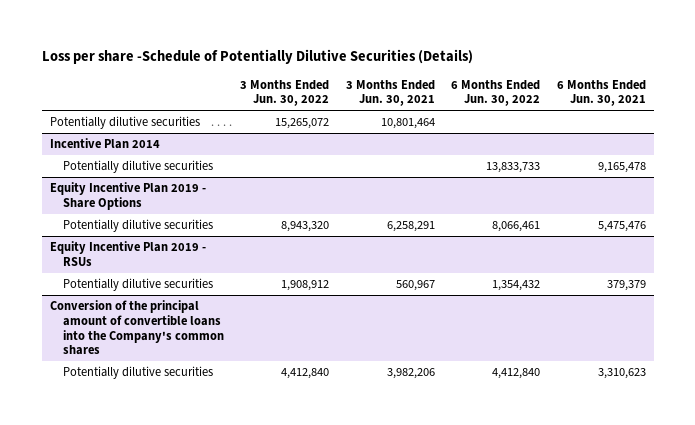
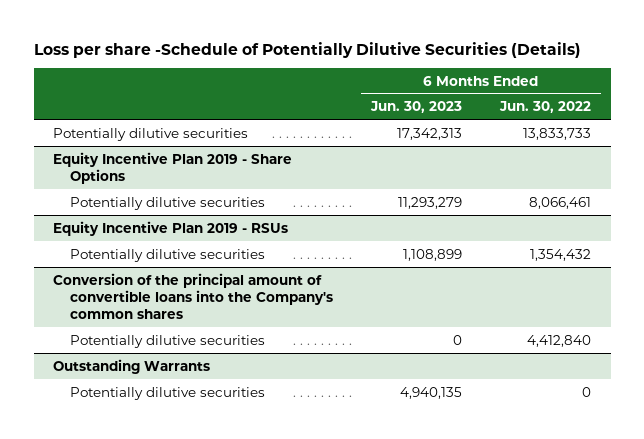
- | 3 Months Ended Jun. 30, 2022 | 3 Months Ended Jun. 30, 2021 | 6 Months Ended Jun. 30, 2022 | 6 Months Ended Jun. 30, 2021
+ | 6 Months Ended Jun. 30, 2023 | 6 Months Ended Jun. 30, 2022
- Potentially dilutive securities | 15,265,072 | 10,801,464 | |
- Incentive Plan 2014
+ Outstanding Warrants
+ Potentially dilutive securities | 4,940,135 | 0

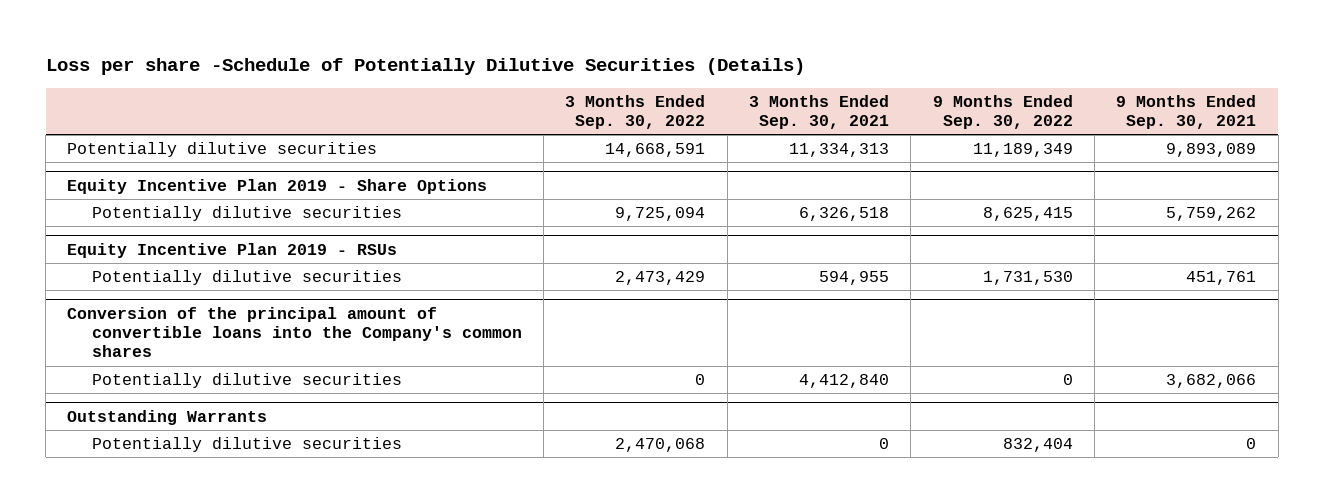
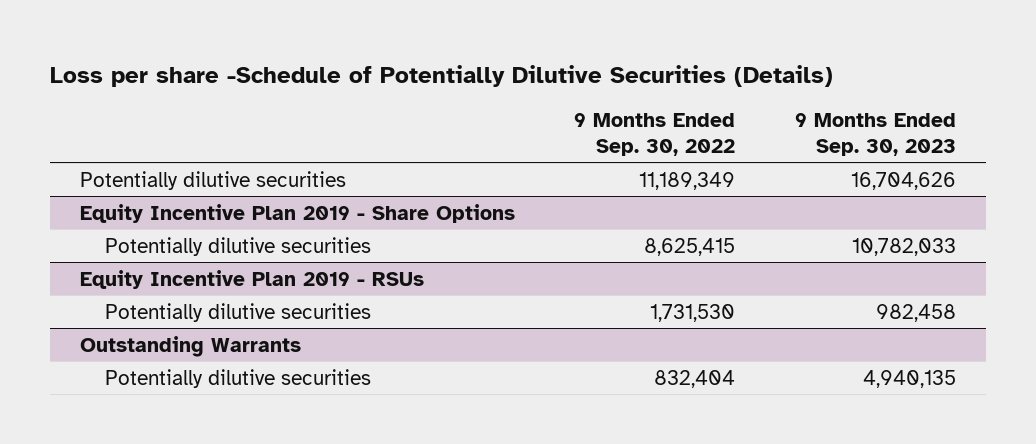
- | 3 Months Ended Sep. 30, 2022 | 3 Months Ended Sep. 30, 2021 | 9 Months Ended Sep. 30, 2022 | 9 Months Ended Sep. 30, 2021
+ | 9 Months Ended Sep. 30, 2022 | 9 Months Ended Sep. 30, 2023
- Conversion of the principal amount of convertible loans into the Company's common shares
- Potentially dilutive securities | 0 | 4,412,840 | 0 | 3,682,066

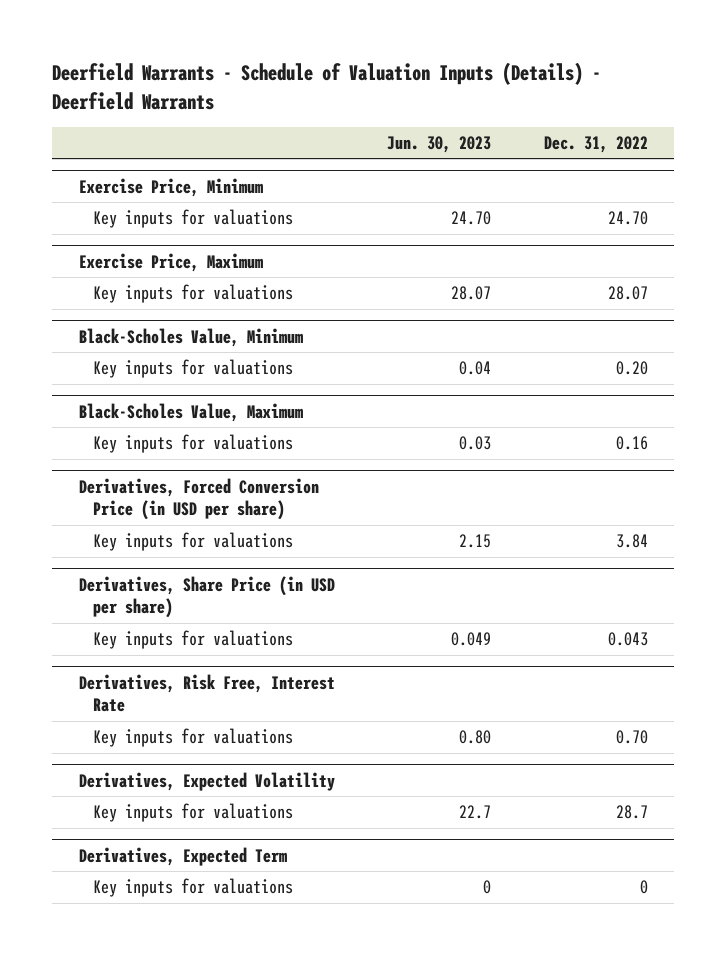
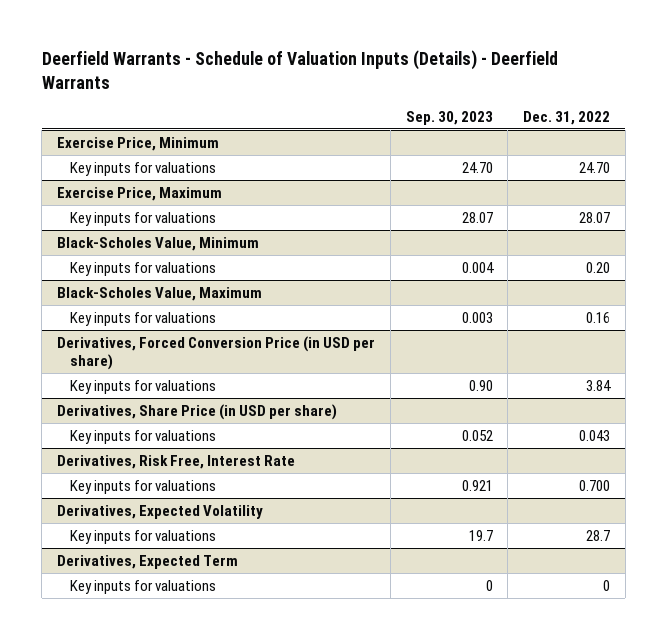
- | Jun. 30, 2023 | Dec. 31, 2022
+ | Sep. 30, 2023 | Dec. 31, 2022
@ Derivatives, Risk Free, Interest Rate
- Key inputs for valuations | 0.80 | 0.70
+ Key inputs for valuations | 0.921 | 0.700

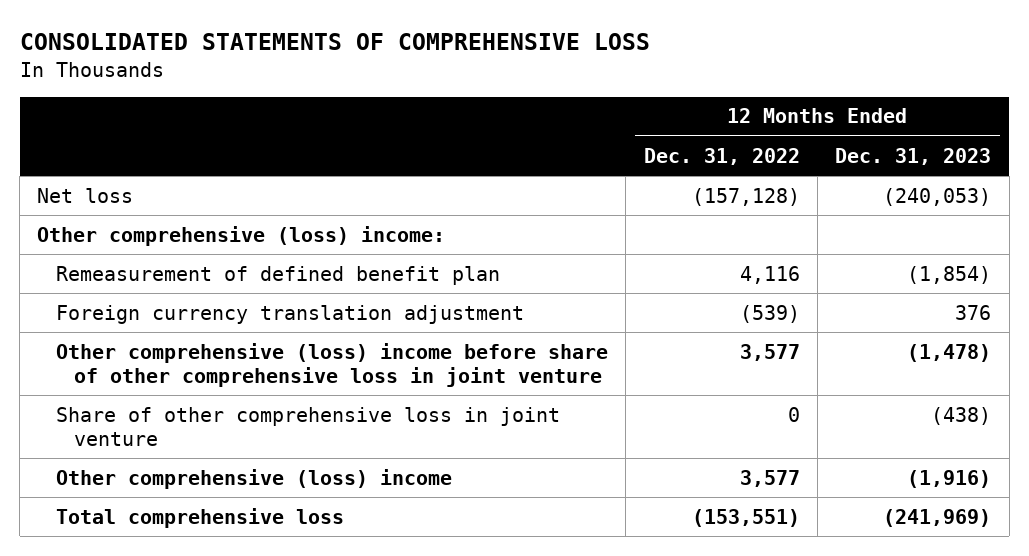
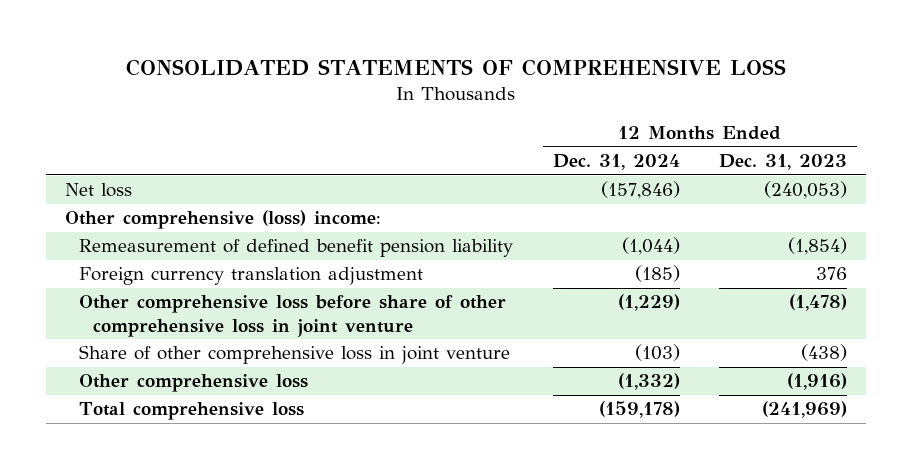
- | 12 Months Ended Dec. 31, 2022 | 12 Months Ended Dec. 31, 2023
+ | 12 Months Ended Dec. 31, 2024 | 12 Months Ended Dec. 31, 2023
- Remeasurement of defined benefit plan | 4,116 | (1,854)
+ Remeasurement of defined benefit pension liability | (1,044) | (1,854)
- Other comprehensive (loss) income before share of other comprehensive loss in joint venture | 3,577 | (1,478)
+ Other comprehensive loss before share of other comprehensive loss in joint venture | (1,229) | (1,478)
- Other comprehensive (loss) income | 3,577 | (1,916)
+ Other comprehensive loss | (1,332) | (1,916)

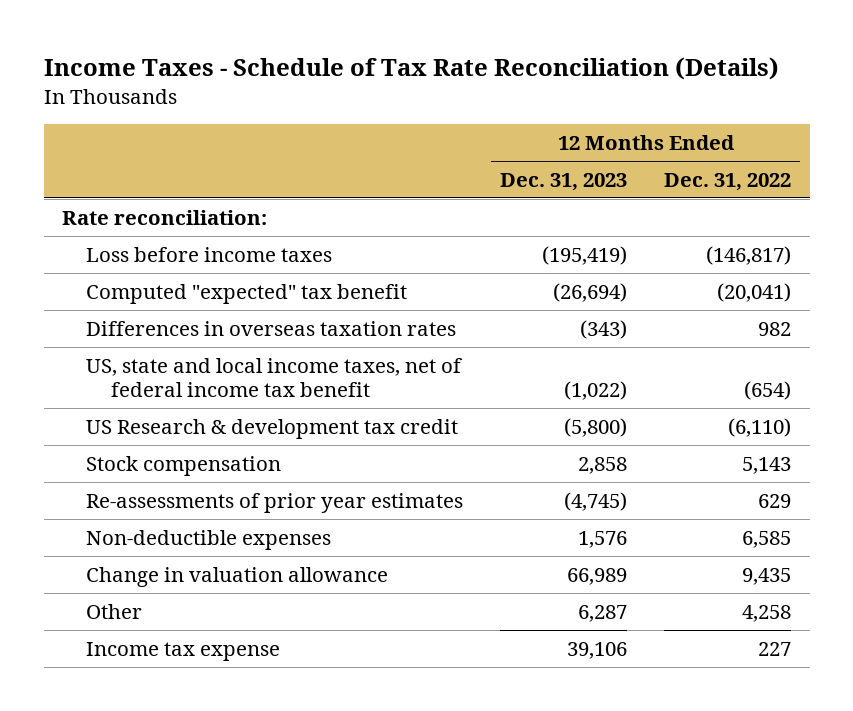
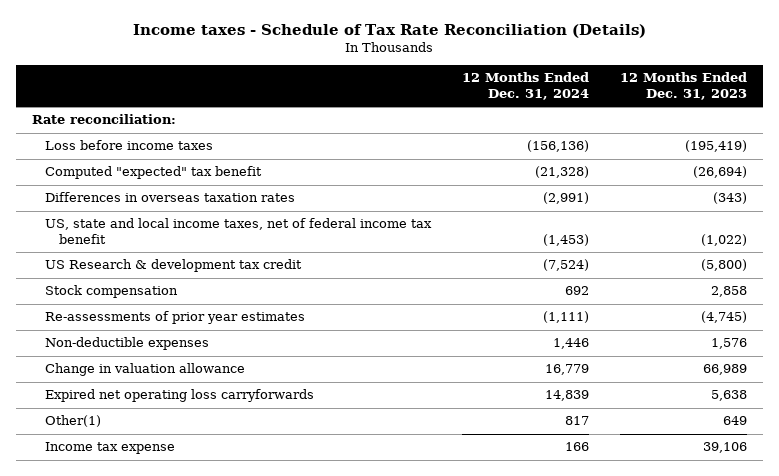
- Income Taxes - Schedule of Tax Rate Reconciliation (Details)
+ Income taxes - Schedule of Tax Rate Reconciliation (Details)
- | 12 Months Ended Dec. 31, 2023 | 12 Months Ended Dec. 31, 2022
+ | 12 Months Ended Dec. 31, 2024 | 12 Months Ended Dec. 31, 2023
- Other | 6,287 | 4,258
+ Expired net operating loss carryforwards | 14,839 | 5,638
+ Other(1) | 817 | 649

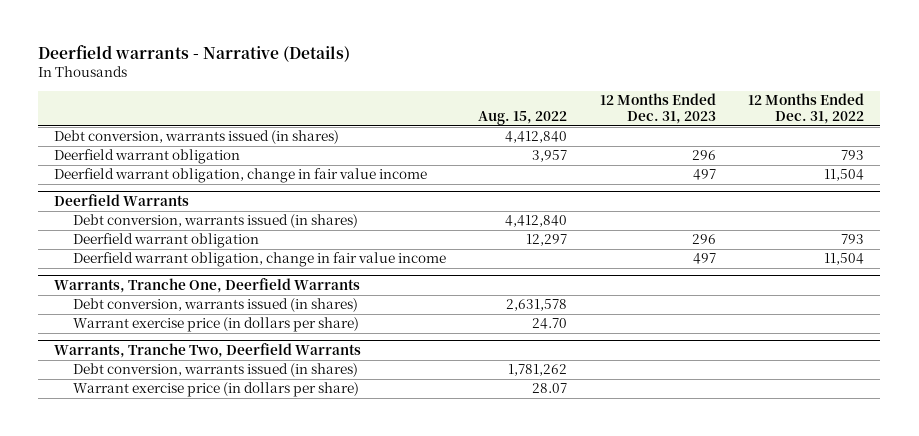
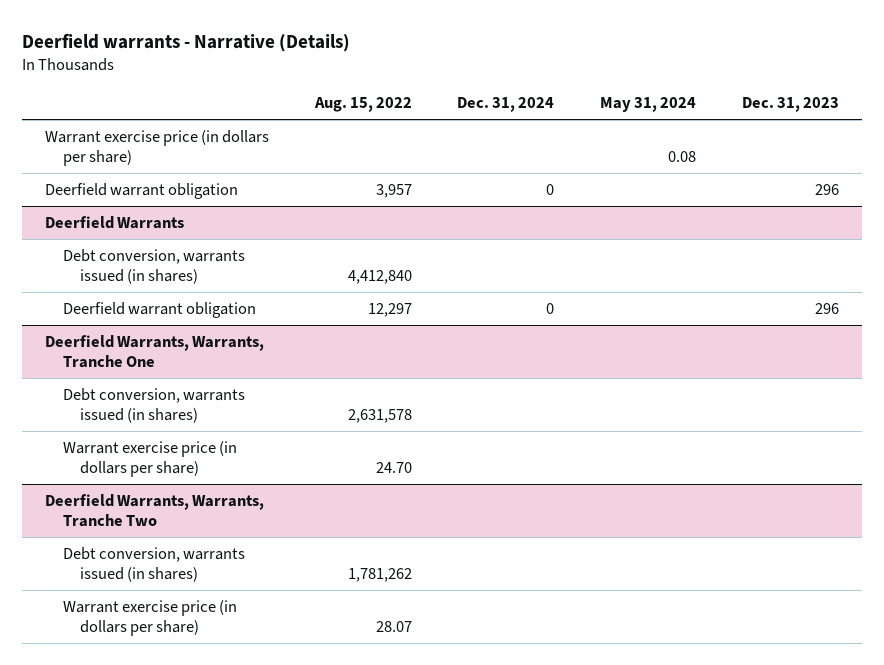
- | Aug. 15, 2022 | 12 Months Ended Dec. 31, 2023 | 12 Months Ended Dec. 31, 2022
+ | Aug. 15, 2022 | Dec. 31, 2024 | May 31, 2024 | Dec. 31, 2023
- Debt conversion, warrants issued (in shares) | 4,412,840 | |
+ Warrant exercise price (in dollars per share) | | | 0.08 |
- Deerfield warrant obligation, change in fair value income | | 497 | 11,504
@ Deerfield Warrants
- Deerfield warrant obligation, change in fair value income | | 497 | 11,504
- Warrants, Tranche One, Deerfield Warrants
+ Deerfield Warrants, Warrants, Tranche One
- Warrants, Tranche Two, Deerfield Warrants
+ Deerfield Warrants, Warrants, Tranche Two

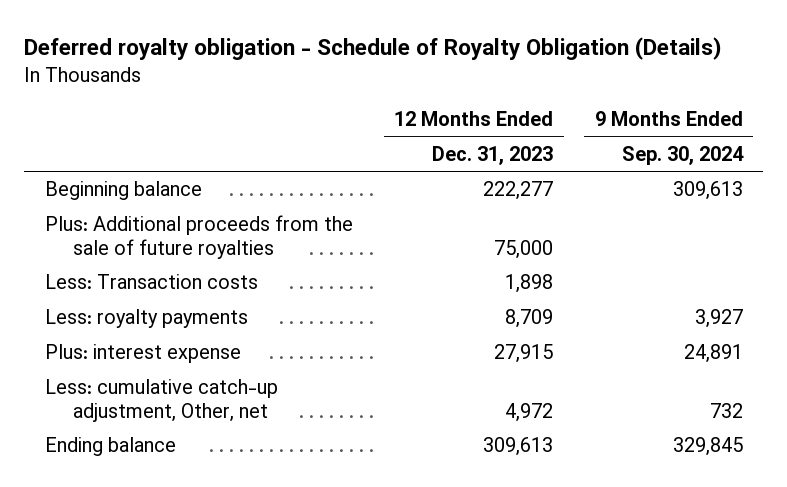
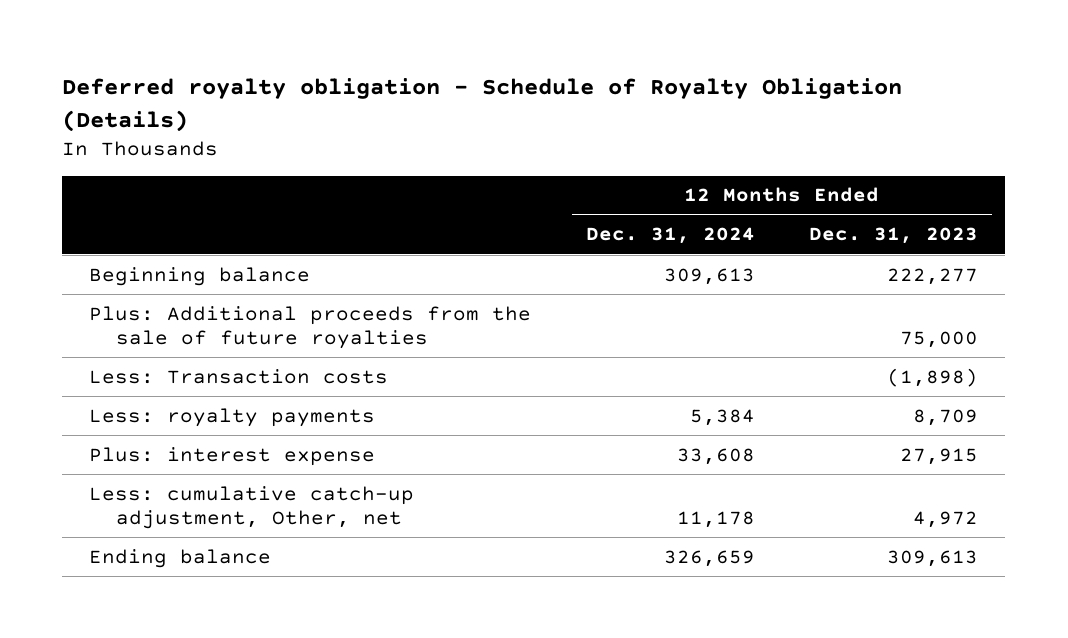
- | 12 Months Ended Dec. 31, 2023 | 9 Months Ended Sep. 30, 2024
+ | 12 Months Ended Dec. 31, 2024 | 12 Months Ended Dec. 31, 2023
- Less: Transaction costs | 1,898 |
+ Less: Transaction costs | | (1,898)

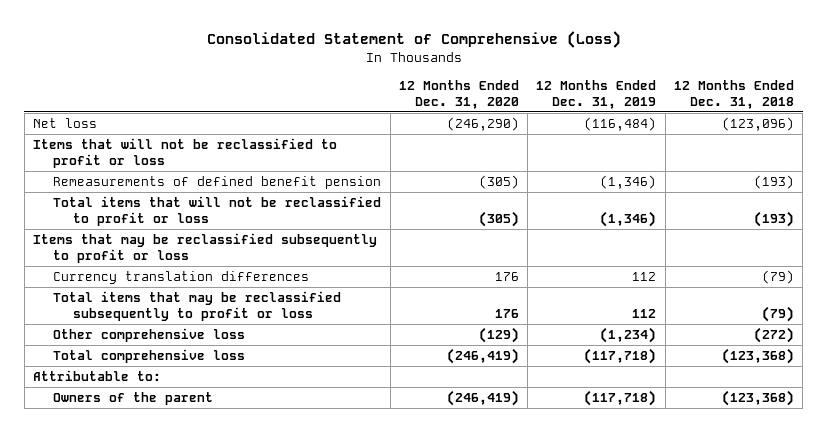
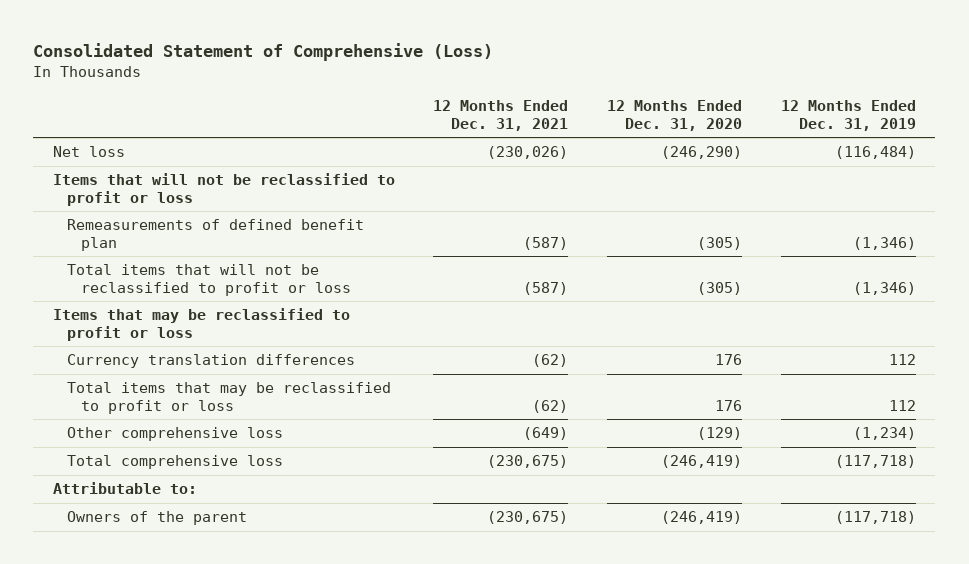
- | 12 Months Ended Dec. 31, 2020 | 12 Months Ended Dec. 31, 2019 | 12 Months Ended Dec. 31, 2018
+ | 12 Months Ended Dec. 31, 2021 | 12 Months Ended Dec. 31, 2020 | 12 Months Ended Dec. 31, 2019
- Remeasurements of defined benefit pension | (305) | (1,346) | (193)
+ Remeasurements of defined benefit plan | (587) | (305) | (1,346)
- Items that may be reclassified subsequently to profit or loss
+ Items that may be reclassified to profit or loss
- Total items that may be reclassified subsequently to profit or loss | 176 | 112 | (79)
+ Total items that may be reclassified to profit or loss | (62) | 176 | 112

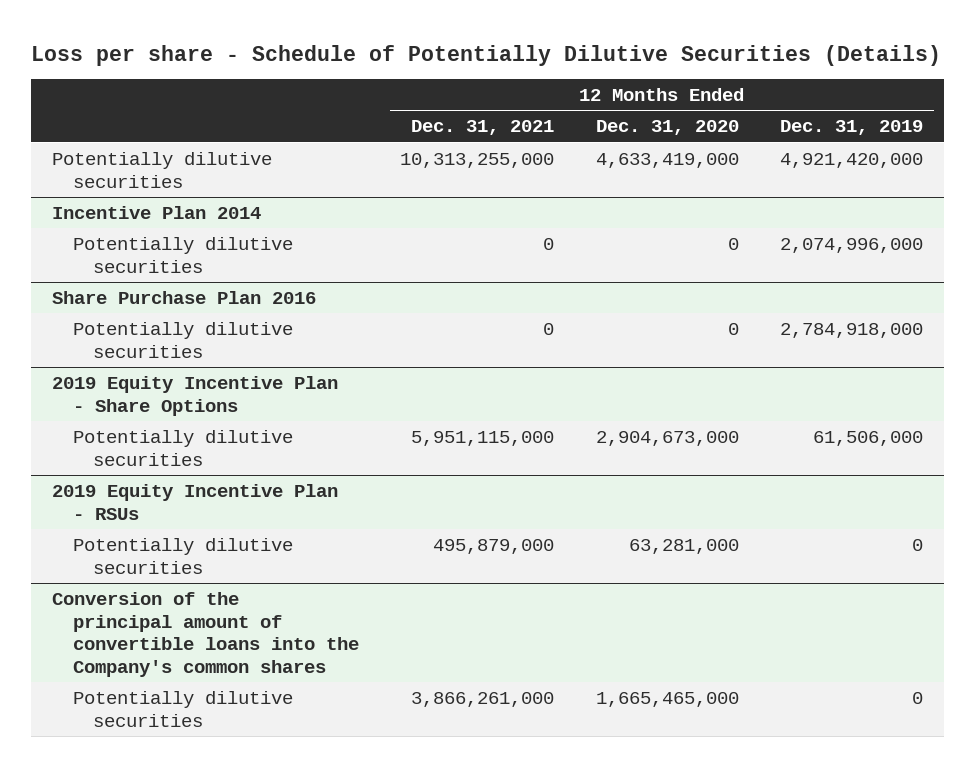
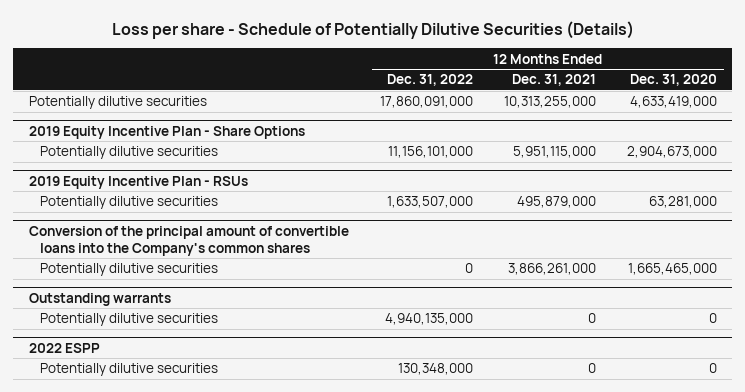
- | 12 Months Ended Dec. 31, 2021 | 12 Months Ended Dec. 31, 2020 | 12 Months Ended Dec. 31, 2019
+ | 12 Months Ended Dec. 31, 2022 | 12 Months Ended Dec. 31, 2021 | 12 Months Ended Dec. 31, 2020
- Incentive Plan 2014
- Potentially dilutive securities | 0 | 0 | 2,074,996,000
- Share Purchase Plan 2016
- Potentially dilutive securities | 0 | 0 | 2,784,918,000
+ Outstanding warrants
+ Potentially dilutive securities | 4,940,135,000 | 0 | 0
+ 2022 ESPP
+ Potentially dilutive securities | 130,348,000 | 0 | 0

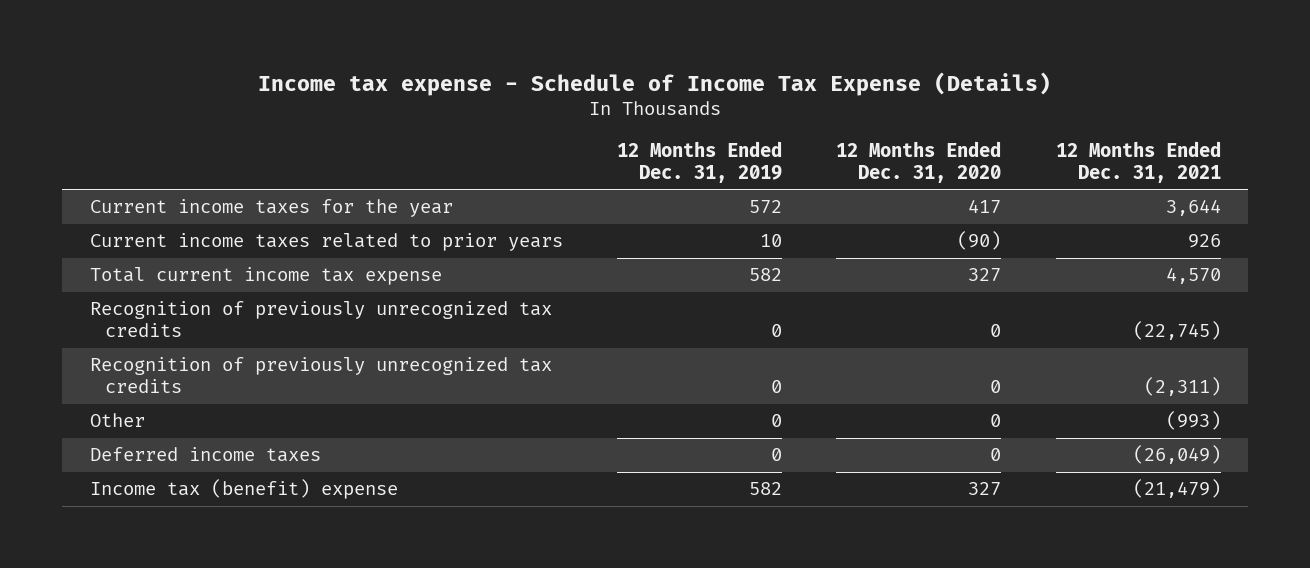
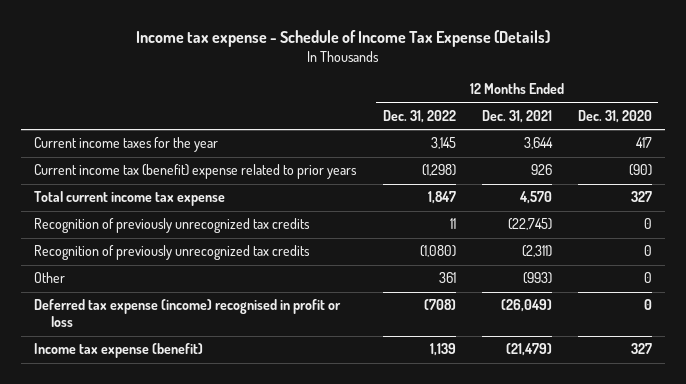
- | 12 Months Ended Dec. 31, 2019 | 12 Months Ended Dec. 31, 2020 | 12 Months Ended Dec. 31, 2021
+ | 12 Months Ended Dec. 31, 2022 | 12 Months Ended Dec. 31, 2021 | 12 Months Ended Dec. 31, 2020
- Current income taxes related to prior years | 10 | (90) | 926
+ Current income tax (benefit) expense related to prior years | (1,298) | 926 | (90)
- Deferred income taxes | 0 | 0 | (26,049)
- Income tax (benefit) expense | 582 | 327 | (21,479)
+ Deferred tax expense (income) recognised in profit or loss | (708) | (26,049) | 0
+ Income tax expense (benefit) | 1,139 | (21,479) | 327

